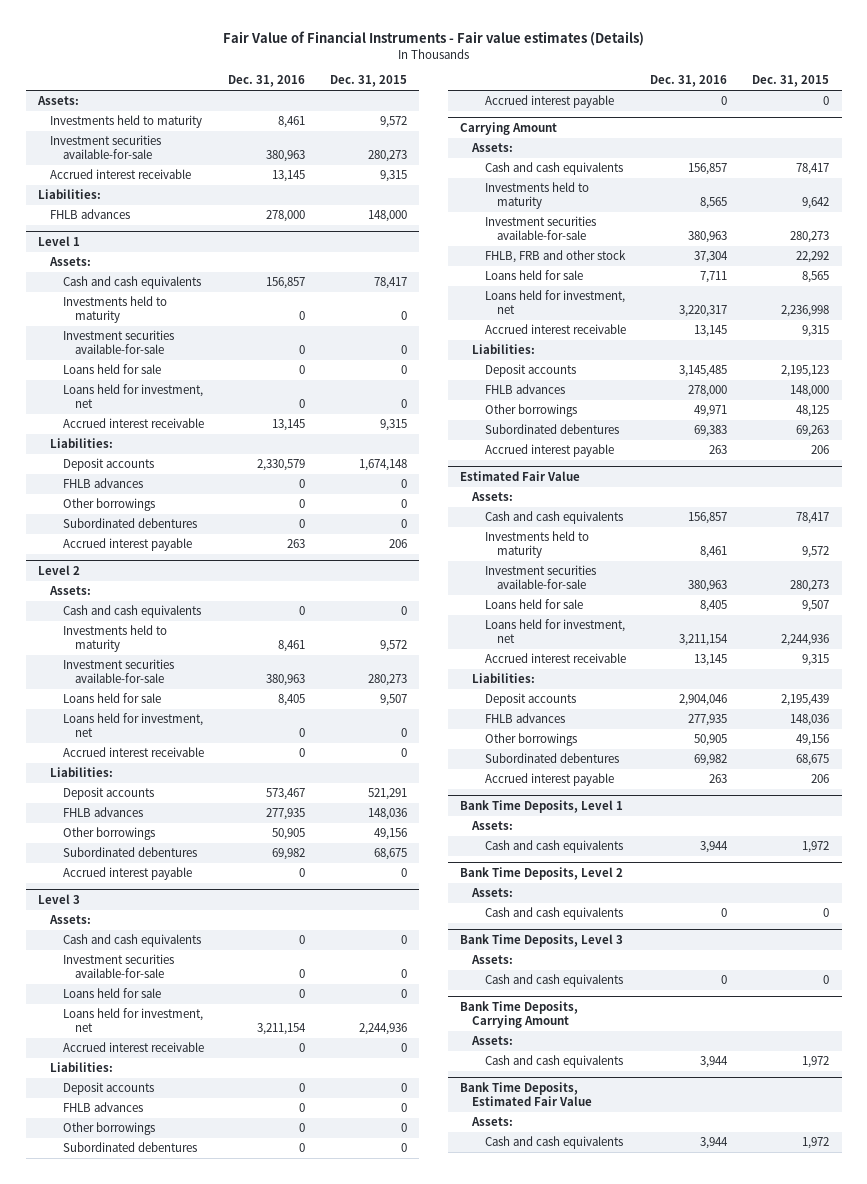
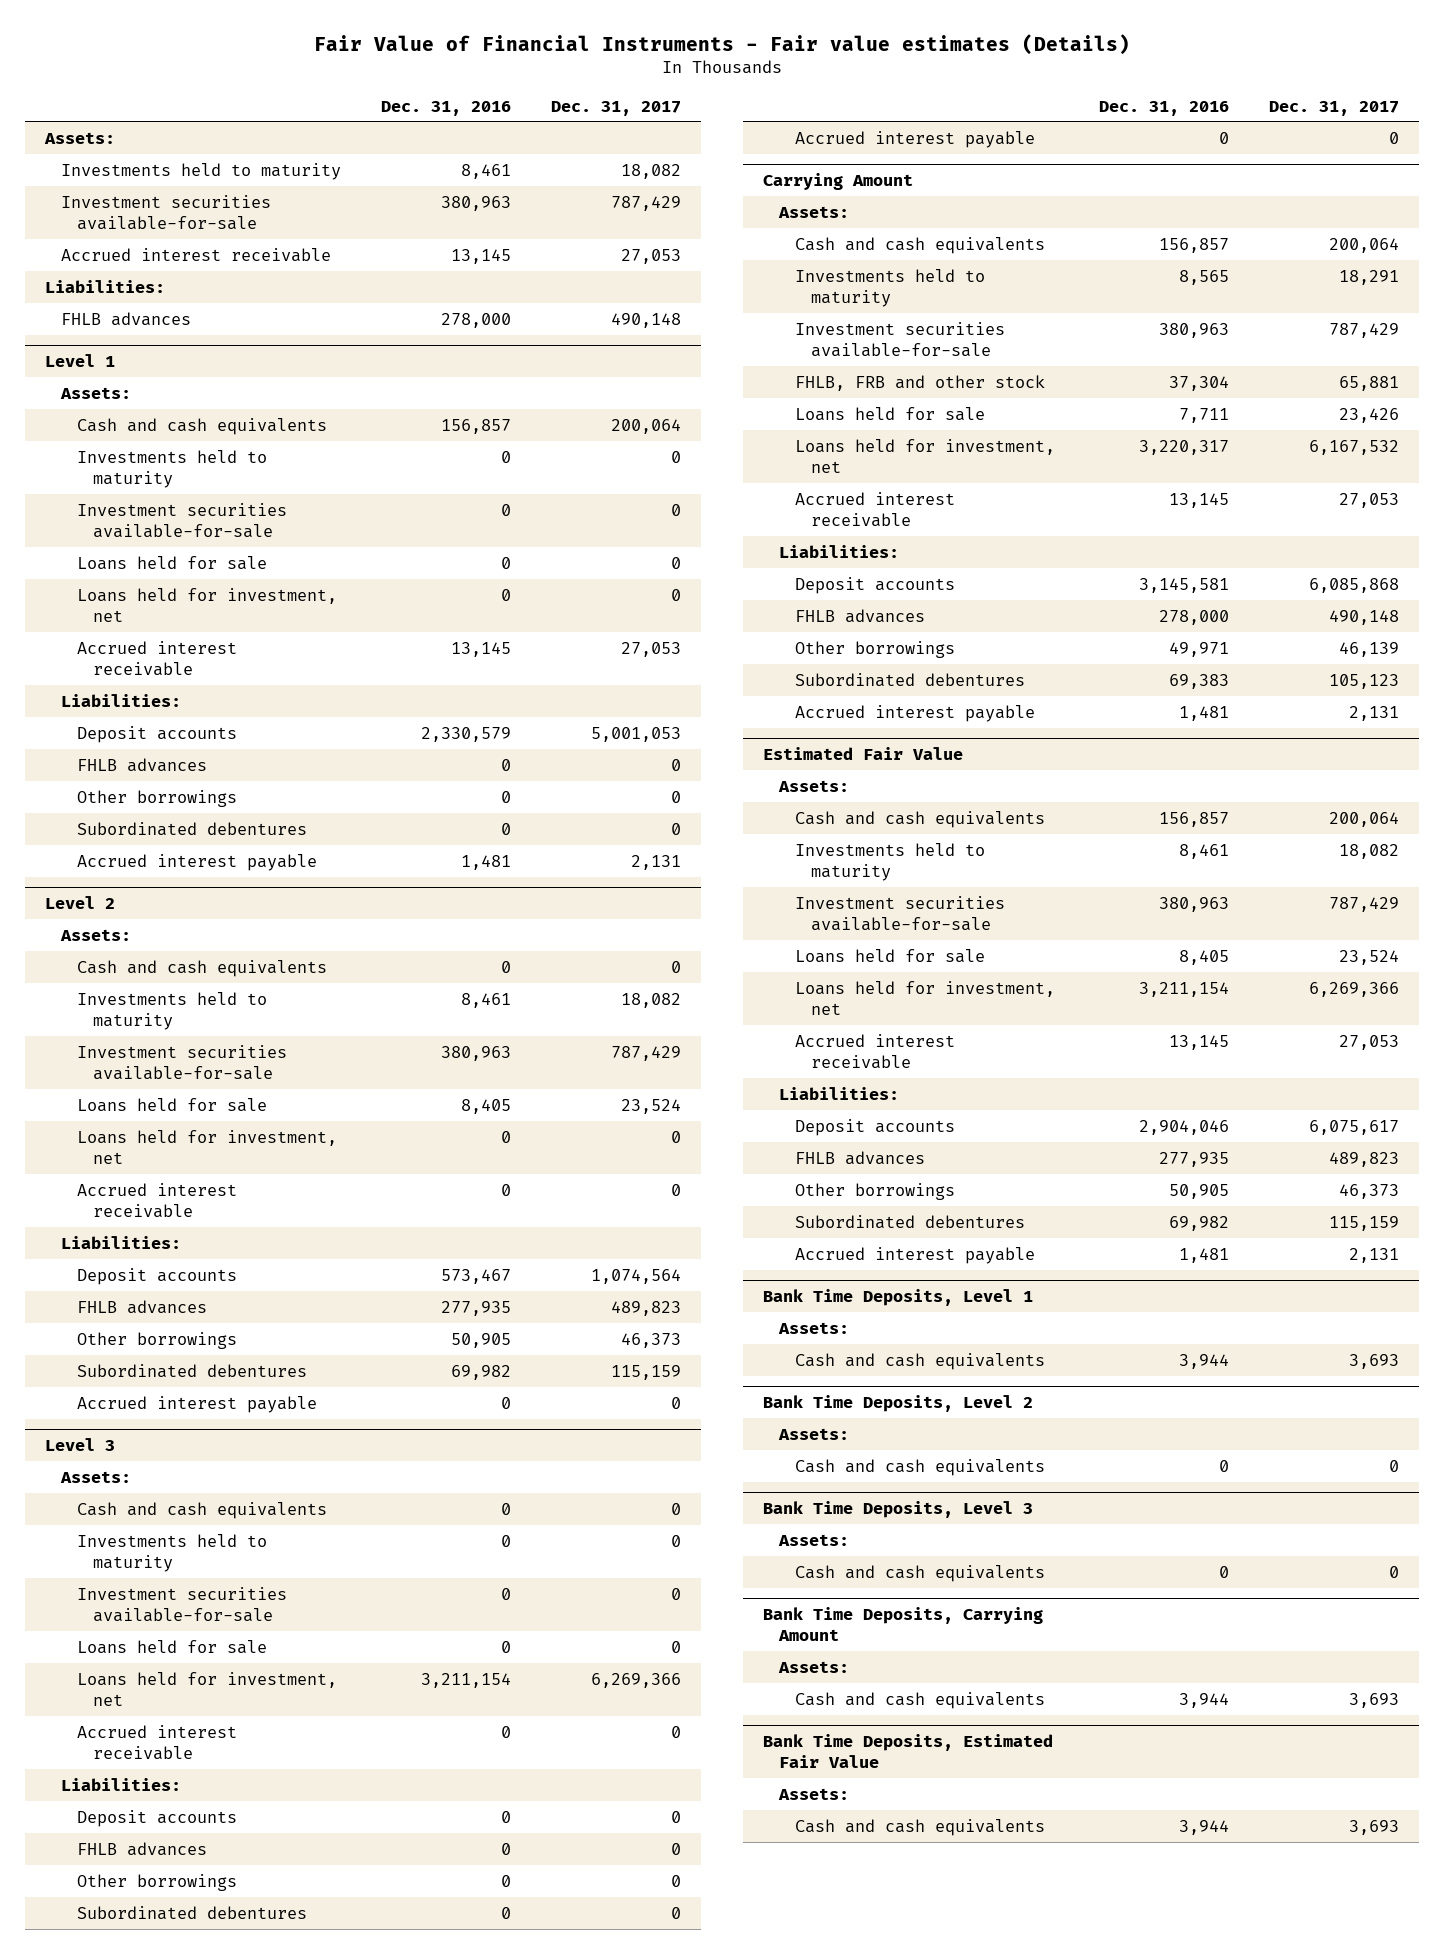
- | Dec. 31, 2016 | Dec. 31, 2015
+ | Dec. 31, 2016 | Dec. 31, 2017
@ Level 1
- Accrued interest payable | 263 | 206
+ Accrued interest payable | 1,481 | 2,131
@ Level 3
+ Investments held to maturity | 0 | 0
@ Carrying Amount
- Deposit accounts | 3,145,485 | 2,195,123
+ Deposit accounts | 3,145,581 | 6,085,868
- Accrued interest payable | 263 | 206
+ Accrued interest payable | 1,481 | 2,131
@ Estimated Fair Value
- Accrued interest payable | 263 | 206
+ Accrued interest payable | 1,481 | 2,131

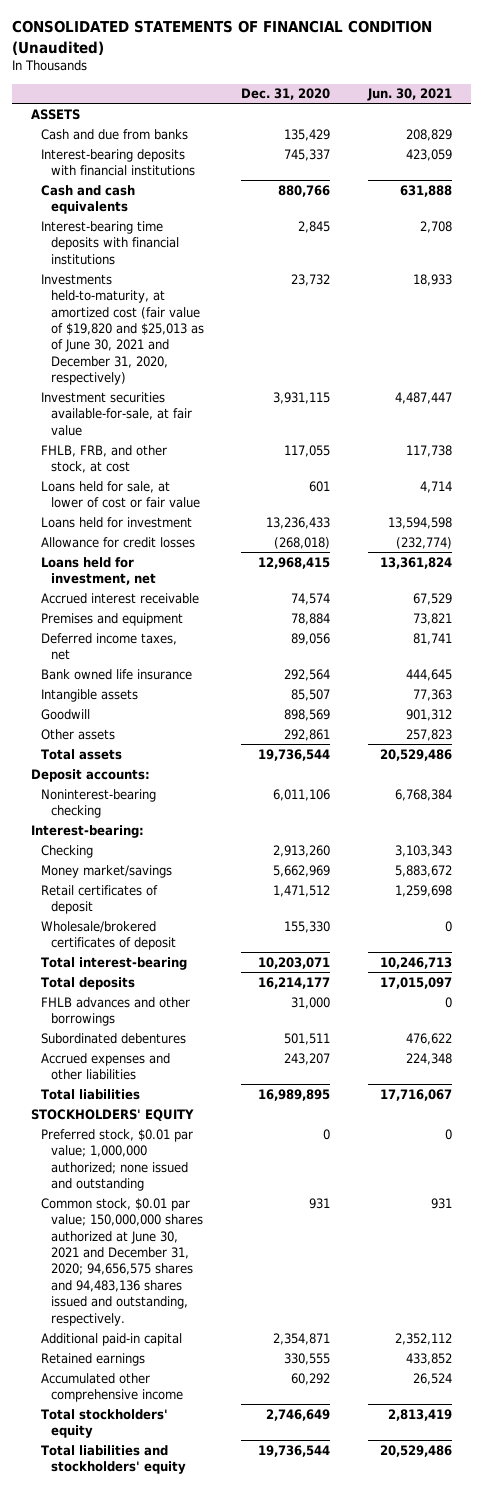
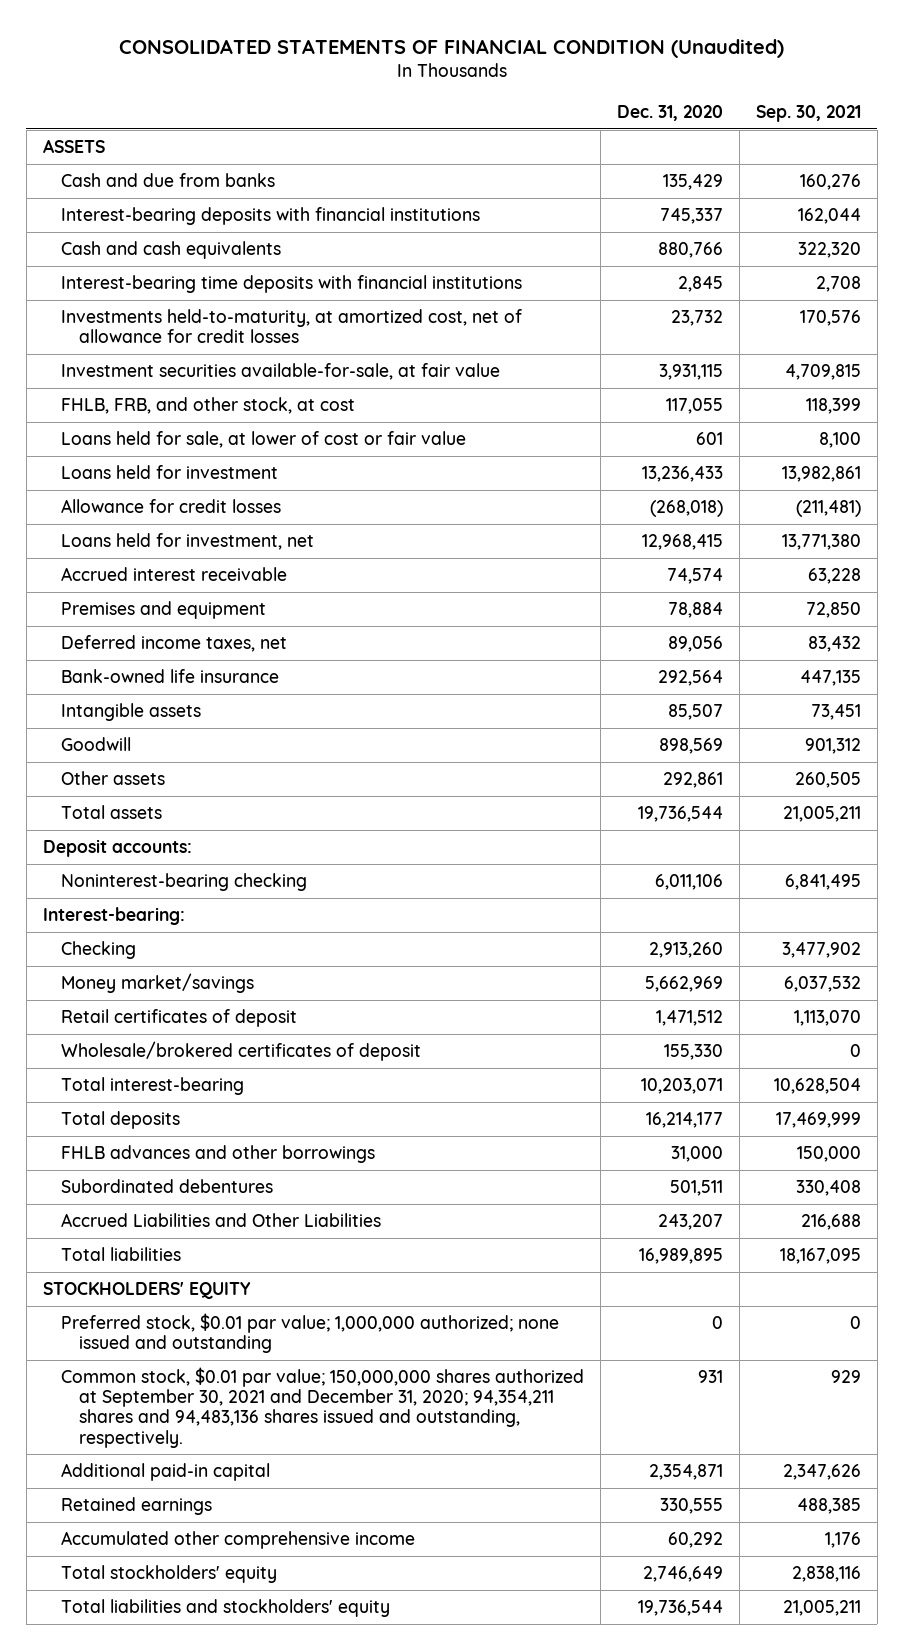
- | Dec. 31, 2020 | Jun. 30, 2021
+ | Dec. 31, 2020 | Sep. 30, 2021
- Investments held-to-maturity, at amortized cost (fair value of $19,820 and $25,013 as of June 30, 2021 and December 31, 2020, respectively) | 23,732 | 18,933
+ Investments held-to-maturity, at amortized cost, net of allowance for credit losses | 23,732 | 170,576
- Bank owned life insurance | 292,564 | 444,645
+ Bank-owned life insurance | 292,564 | 447,135
- Accrued expenses and other liabilities | 243,207 | 224,348
+ Accrued Liabilities and Other Liabilities | 243,207 | 216,688
- Common stock, $0.01 par value; 150,000,000 shares authorized at June 30, 2021 and December 31, 2020; 94,656,575 shares and 94,483,136 shares issued and outstanding, respectively. | 931 | 931
+ Common stock, $0.01 par value; 150,000,000 shares authorized at September 30, 2021 and December 31, 2020; 94,354,211 shares and 94,483,136 shares issued and outstanding, respectively. | 931 | 929

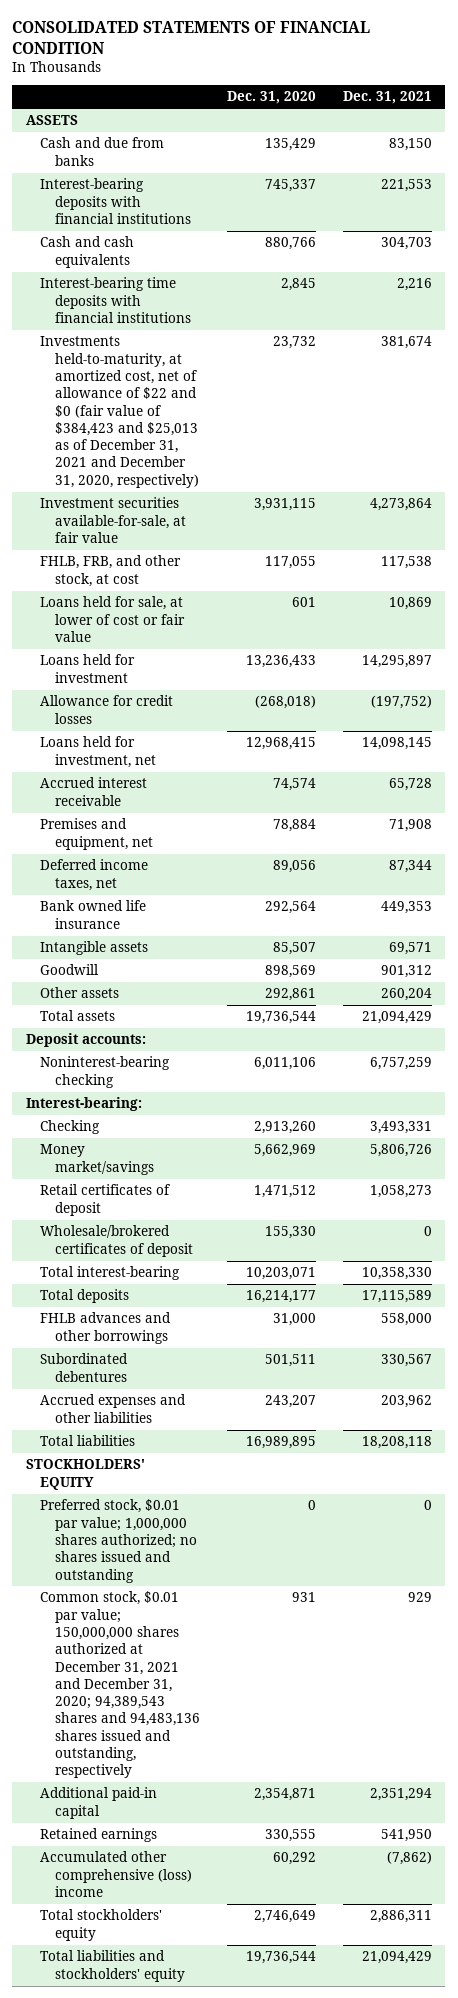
- CONSOLIDATED STATEMENTS OF FINANCIAL CONDITION (Unaudited)
+ CONSOLIDATED STATEMENTS OF FINANCIAL CONDITION
- | Dec. 31, 2020 | Sep. 30, 2021
+ | Dec. 31, 2020 | Dec. 31, 2021
- Investments held-to-maturity, at amortized cost, net of allowance for credit losses | 23,732 | 170,576
+ Investments held-to-maturity, at amortized cost, net of allowance of $22 and $0 (fair value of $384,423 and $25,013 as of December 31, 2021 and December 31, 2020, respectively) | 23,732 | 381,674
- Premises and equipment | 78,884 | 72,850
+ Premises and equipment, net | 78,884 | 71,908
- Bank-owned life insurance | 292,564 | 447,135
+ Bank owned life insurance | 292,564 | 449,353
- Accrued Liabilities and Other Liabilities | 243,207 | 216,688
+ Accrued expenses and other liabilities | 243,207 | 203,962
- Preferred stock, $0.01 par value; 1,000,000 authorized; none issued and outstanding | 0 | 0
- Common stock, $0.01 par value; 150,000,000 shares authorized at September 30, 2021 and December 31, 2020; 94,354,211 shares and 94,483,136 shares issued and outstanding, respectively. | 931 | 929
+ Preferred stock, $0.01 par value; 1,000,000 shares authorized; no shares issued and outstanding | 0 | 0
+ Common stock, $0.01 par value; 150,000,000 shares authorized at December 31, 2021 and December 31, 2020; 94,389,543 shares and 94,483,136 shares issued and outstanding, respectively | 931 | 929
- Accumulated other comprehensive income | 60,292 | 1,176
+ Accumulated other comprehensive (loss) income | 60,292 | (7,862)

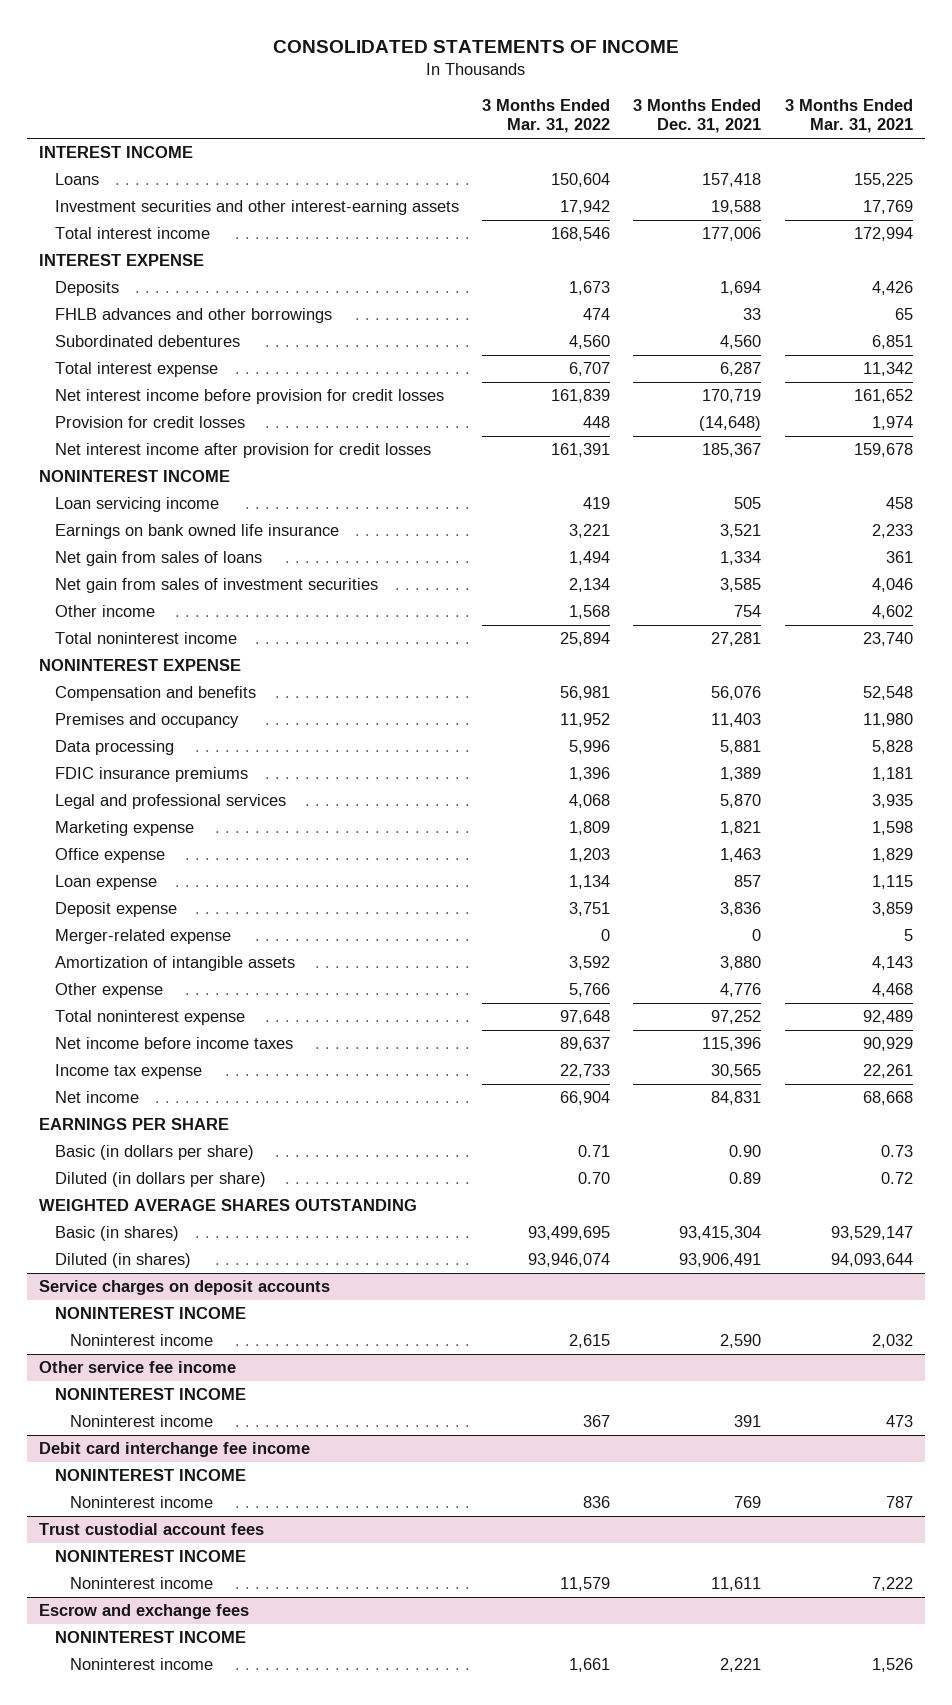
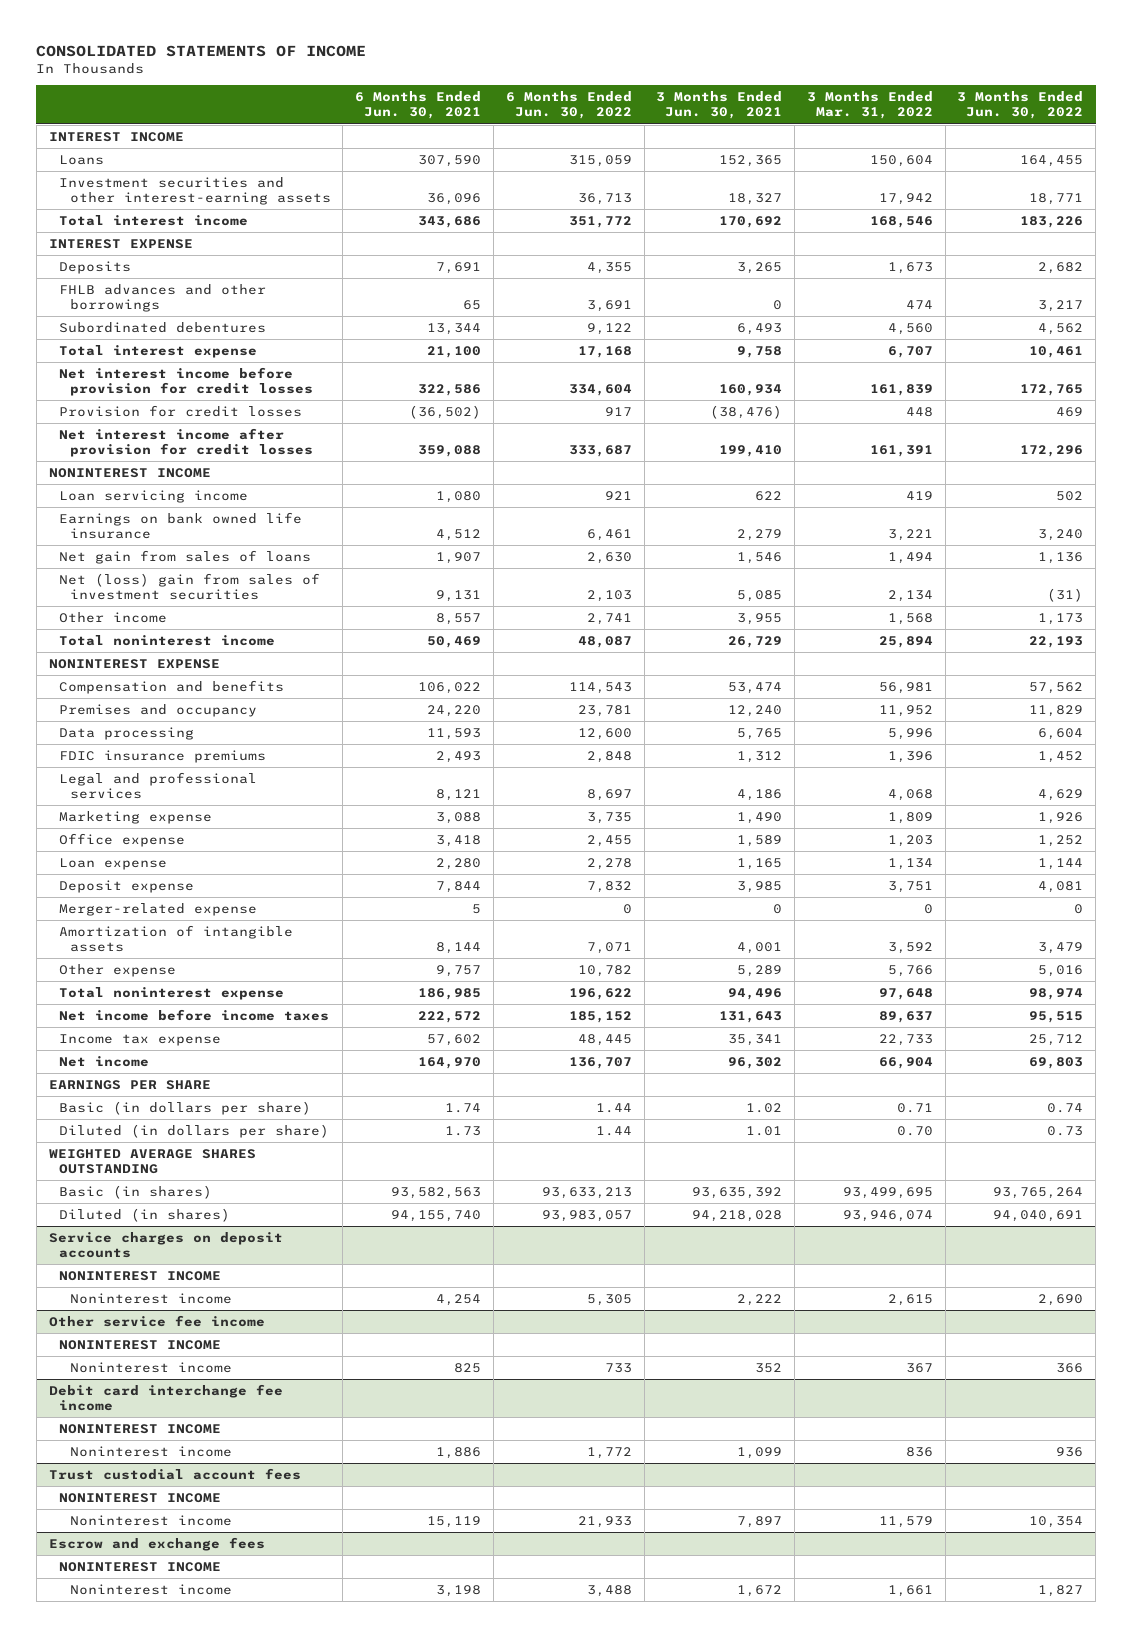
- | 3 Months Ended Mar. 31, 2022 | 3 Months Ended Dec. 31, 2021 | 3 Months Ended Mar. 31, 2021
+ | 6 Months Ended Jun. 30, 2021 | 6 Months Ended Jun. 30, 2022 | 3 Months Ended Jun. 30, 2021 | 3 Months Ended Mar. 31, 2022 | 3 Months Ended Jun. 30, 2022
- Net gain from sales of investment securities | 2,134 | 3,585 | 4,046
+ Net (loss) gain from sales of investment securities | 9,131 | 2,103 | 5,085 | 2,134 | (31)

